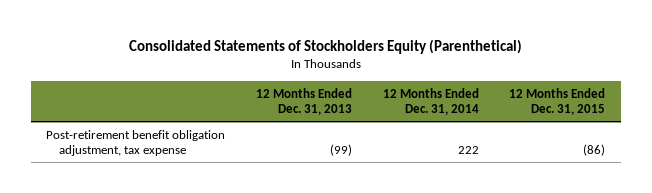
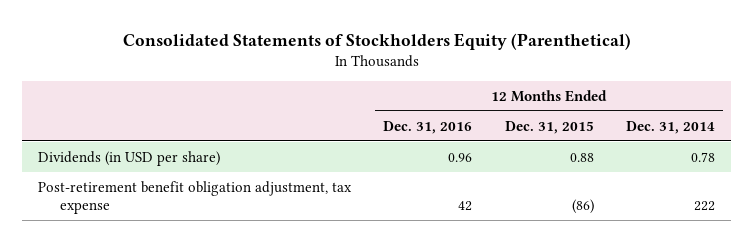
- | 12 Months Ended Dec. 31, 2013 | 12 Months Ended Dec. 31, 2014 | 12 Months Ended Dec. 31, 2015
+ | 12 Months Ended Dec. 31, 2016 | 12 Months Ended Dec. 31, 2015 | 12 Months Ended Dec. 31, 2014
+ Dividends (in USD per share) | 0.96 | 0.88 | 0.78

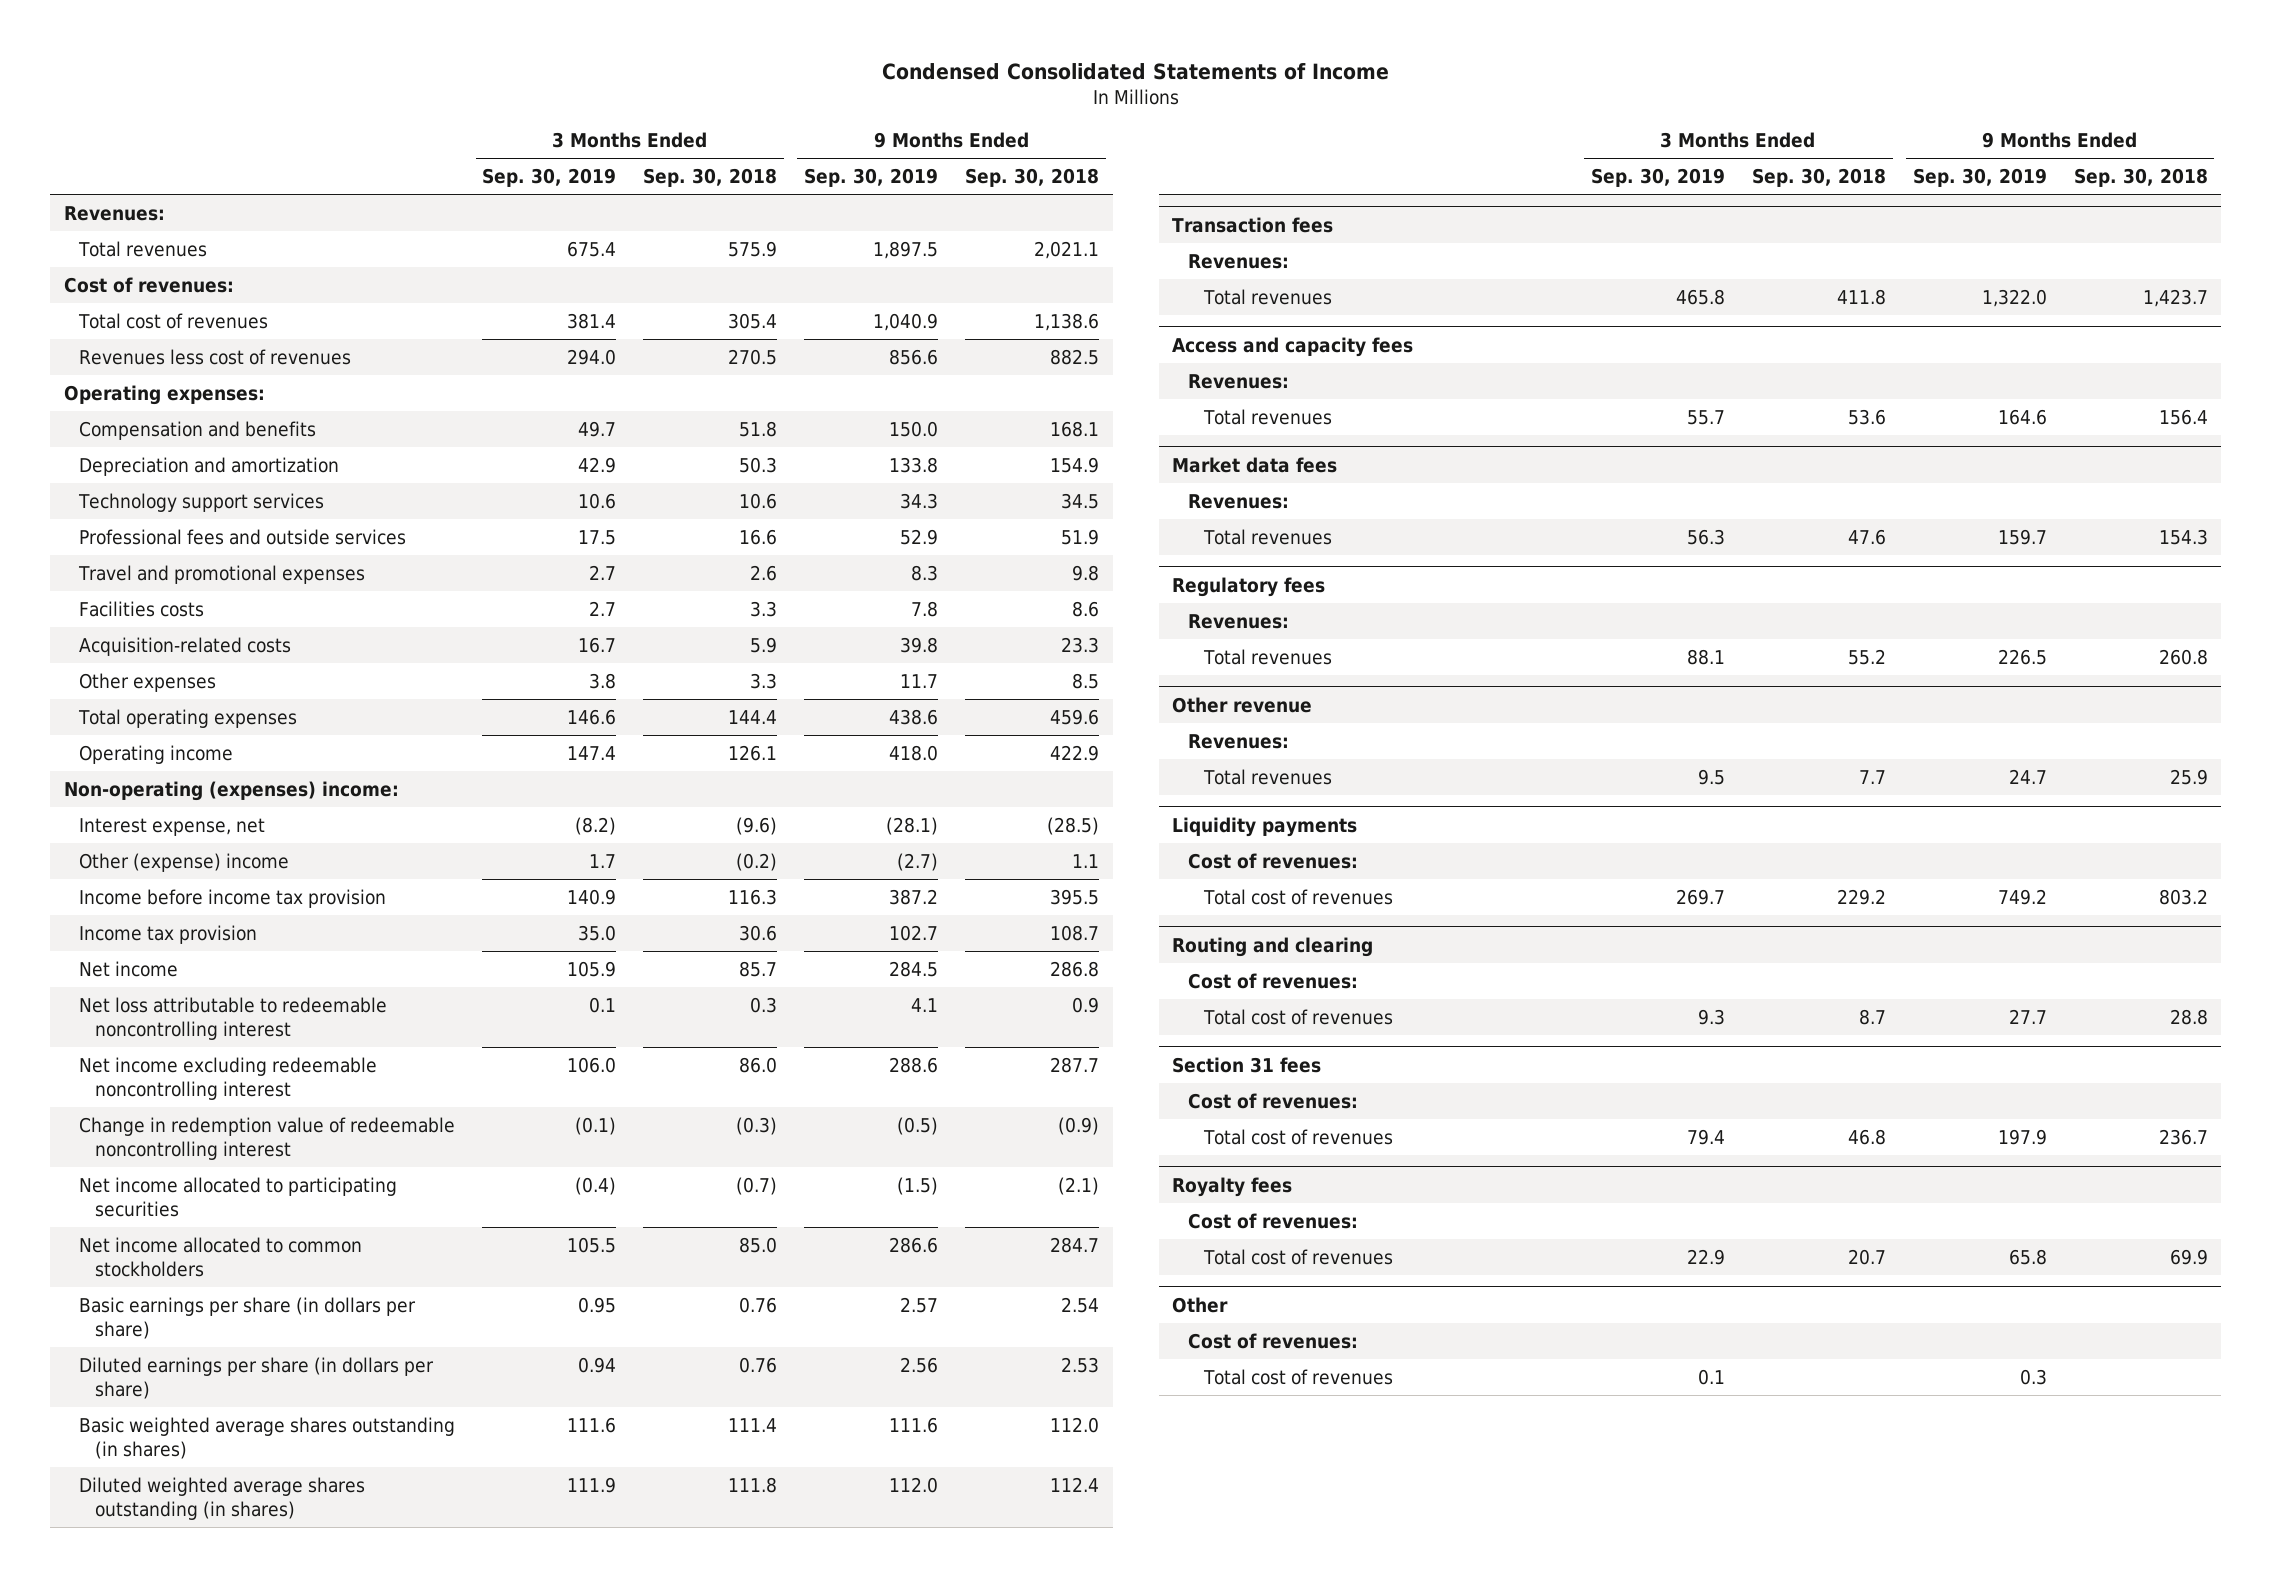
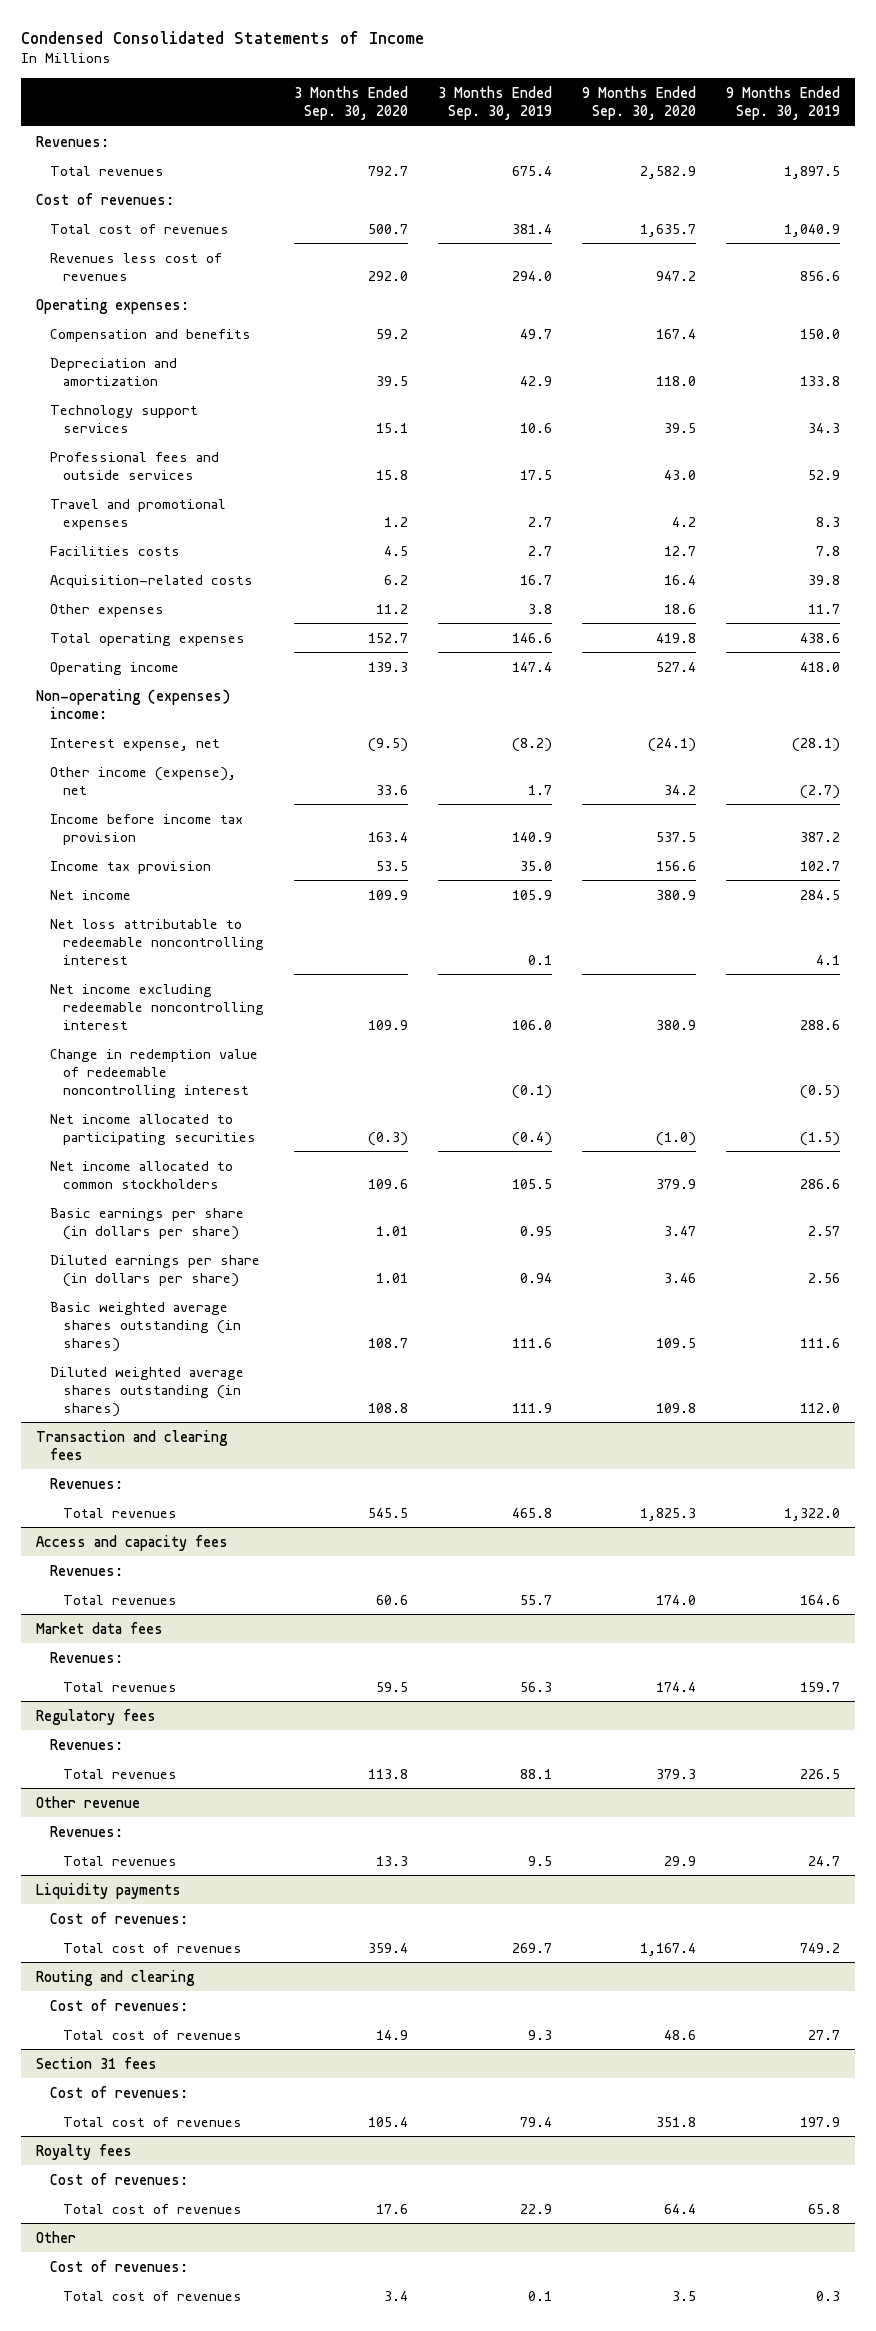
- | 3 Months Ended Sep. 30, 2019 | 3 Months Ended Sep. 30, 2018 | 9 Months Ended Sep. 30, 2019 | 9 Months Ended Sep. 30, 2018
+ | 3 Months Ended Sep. 30, 2020 | 3 Months Ended Sep. 30, 2019 | 9 Months Ended Sep. 30, 2020 | 9 Months Ended Sep. 30, 2019
- Other (expense) income | 1.7 | (0.2) | (2.7) | 1.1
+ Other income (expense), net | 33.6 | 1.7 | 34.2 | (2.7)
- Transaction fees
+ Transaction and clearing fees

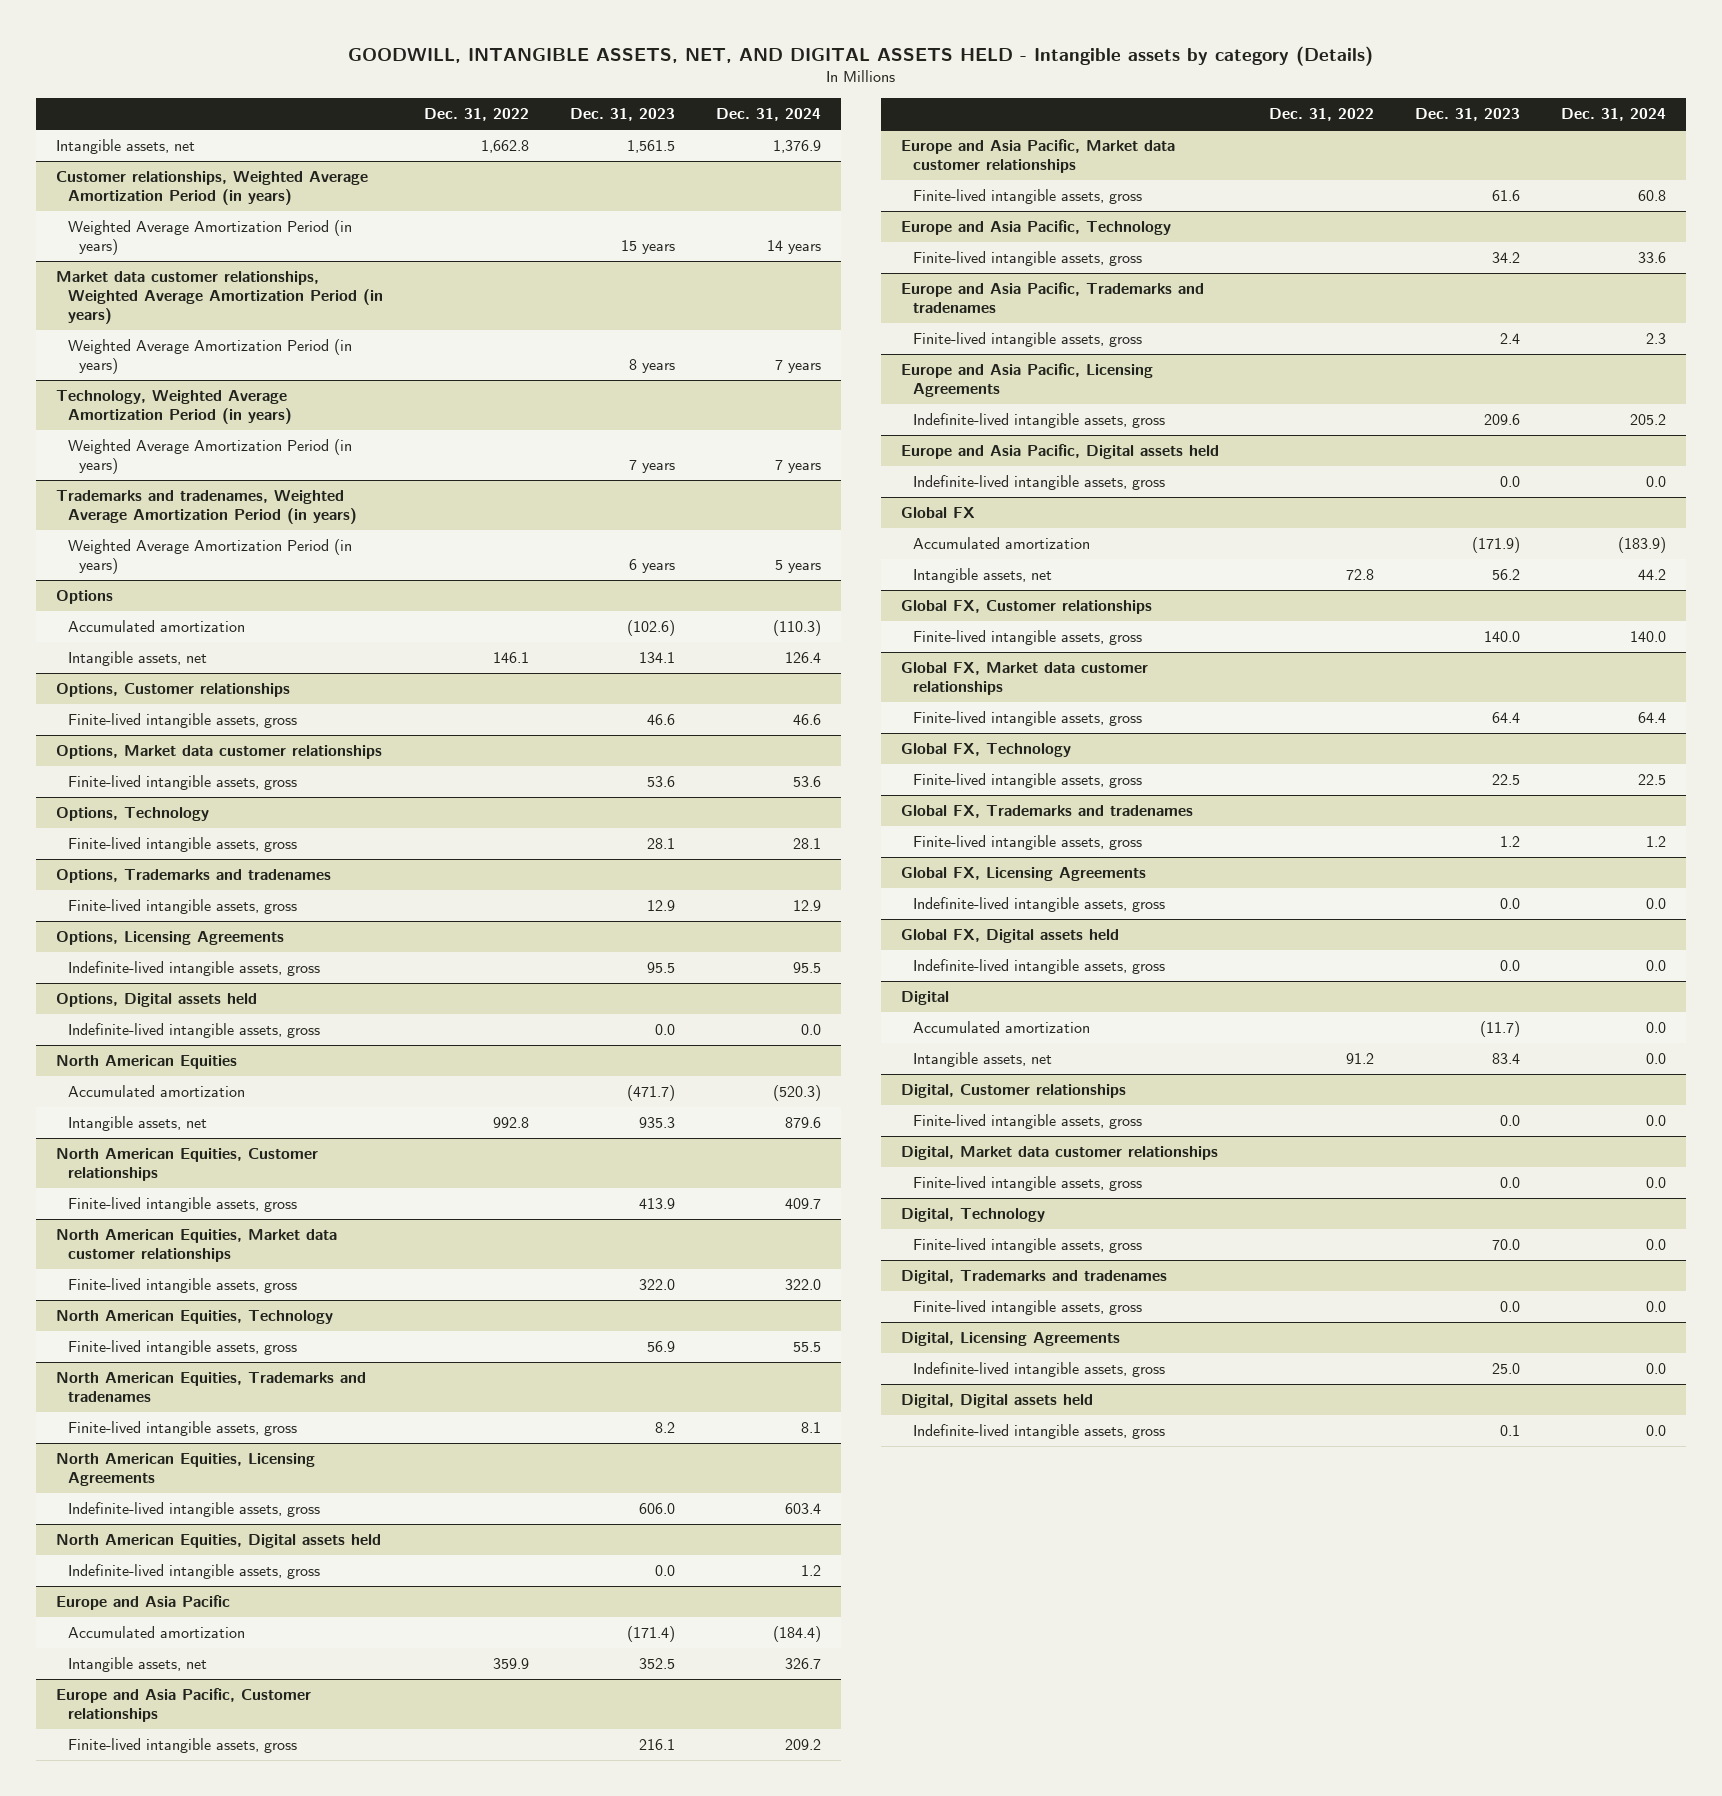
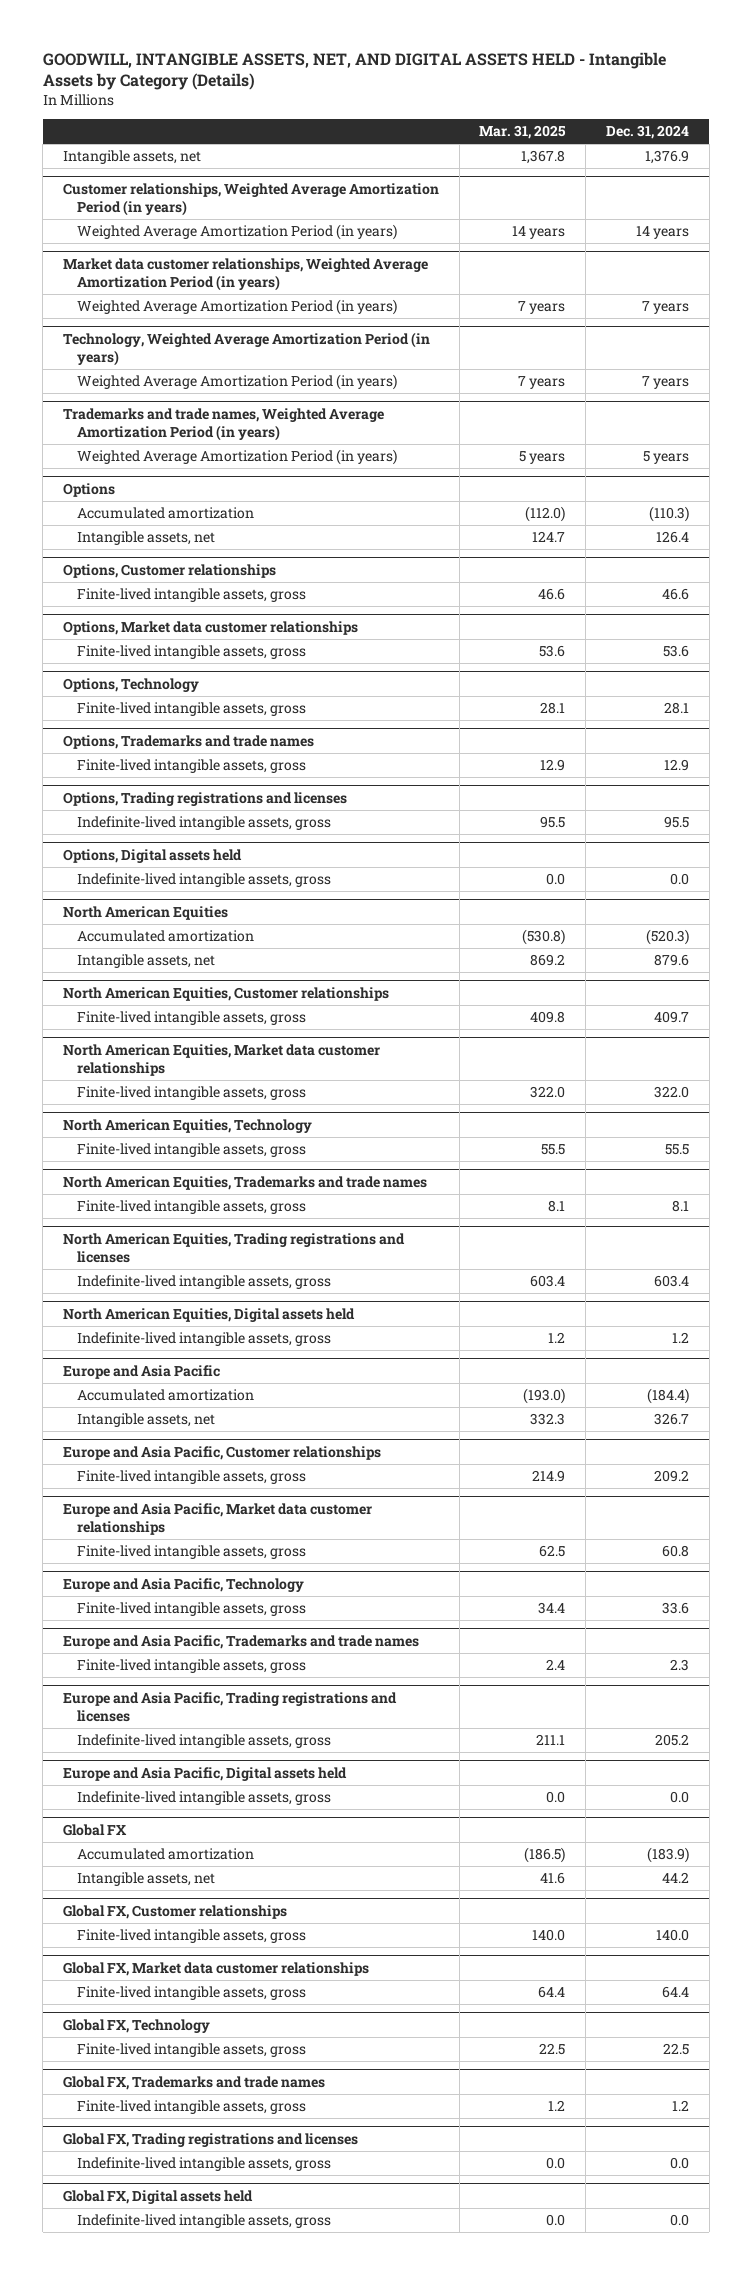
- GOODWILL, INTANGIBLE ASSETS, NET, AND DIGITAL ASSETS HELD - Intangible assets by category (Details)
+ GOODWILL, INTANGIBLE ASSETS, NET, AND DIGITAL ASSETS HELD - Intangible Assets by Category (Details)
- | Dec. 31, 2022 | Dec. 31, 2023 | Dec. 31, 2024
+ | Mar. 31, 2025 | Dec. 31, 2024
- Trademarks and tradenames, Weighted Average Amortization Period (in years)
+ Trademarks and trade names, Weighted Average Amortization Period (in years)
- Options, Trademarks and tradenames
+ Options, Trademarks and trade names
- Options, Licensing Agreements
+ Options, Trading registrations and licenses
- North American Equities, Trademarks and tradenames
+ North American Equities, Trademarks and trade names
- North American Equities, Licensing Agreements
+ North American Equities, Trading registrations and licenses
- Europe and Asia Pacific, Trademarks and tradenames
+ Europe and Asia Pacific, Trademarks and trade names
- Europe and Asia Pacific, Licensing Agreements
+ Europe and Asia Pacific, Trading registrations and licenses
- Global FX, Trademarks and tradenames
+ Global FX, Trademarks and trade names
- Global FX, Licensing Agreements
+ Global FX, Trading registrations and licenses
- Digital
- Accumulated amortization | | (11.7) | 0.0
- Intangible assets, net | 91.2 | 83.4 | 0.0
- Digital, Customer relationships
- Finite-lived intangible assets, gross | | 0.0 | 0.0
- Digital, Market data customer relationships
- Finite-lived intangible assets, gross | | 0.0 | 0.0
- Digital, Technology
- Finite-lived intangible assets, gross | | 70.0 | 0.0
- Digital, Trademarks and tradenames
- Finite-lived intangible assets, gross | | 0.0 | 0.0
- Digital, Licensing Agreements
- Indefinite-lived intangible assets, gross | | 25.0 | 0.0
- Digital, Digital assets held
- Indefinite-lived intangible assets, gross | | 0.1 | 0.0

